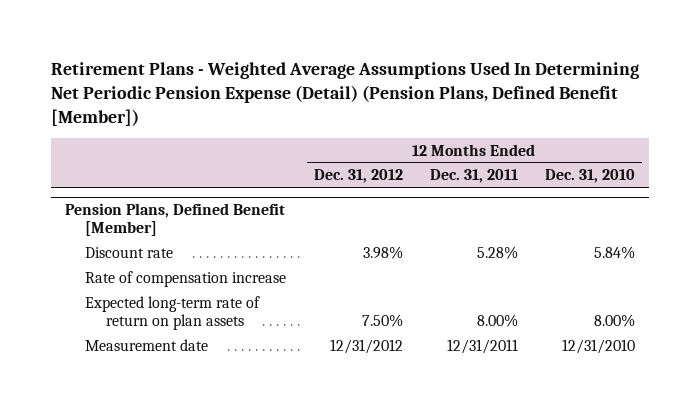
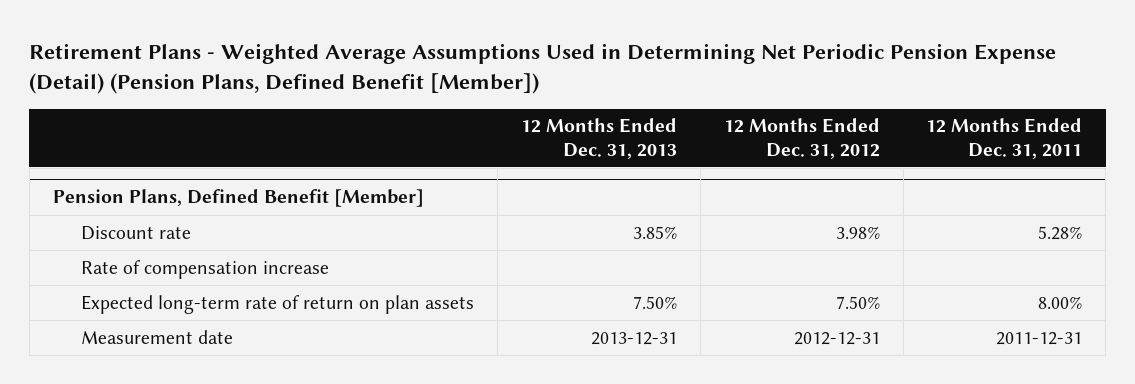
- Retirement Plans - Weighted Average Assumptions Used In Determining Net Periodic Pension Expense (Detail) (Pension Plans, Defined Benefit [Member])
+ Retirement Plans - Weighted Average Assumptions Used in Determining Net Periodic Pension Expense (Detail) (Pension Plans, Defined Benefit [Member])
- | 12 Months Ended Dec. 31, 2012 | 12 Months Ended Dec. 31, 2011 | 12 Months Ended Dec. 31, 2010
+ | 12 Months Ended Dec. 31, 2013 | 12 Months Ended Dec. 31, 2012 | 12 Months Ended Dec. 31, 2011
@ Pension Plans, Defined Benefit [Member]
- Measurement date | 12/31/2012 | 12/31/2011 | 12/31/2010
+ Measurement date | 2013-12-31 | 2012-12-31 | 2011-12-31

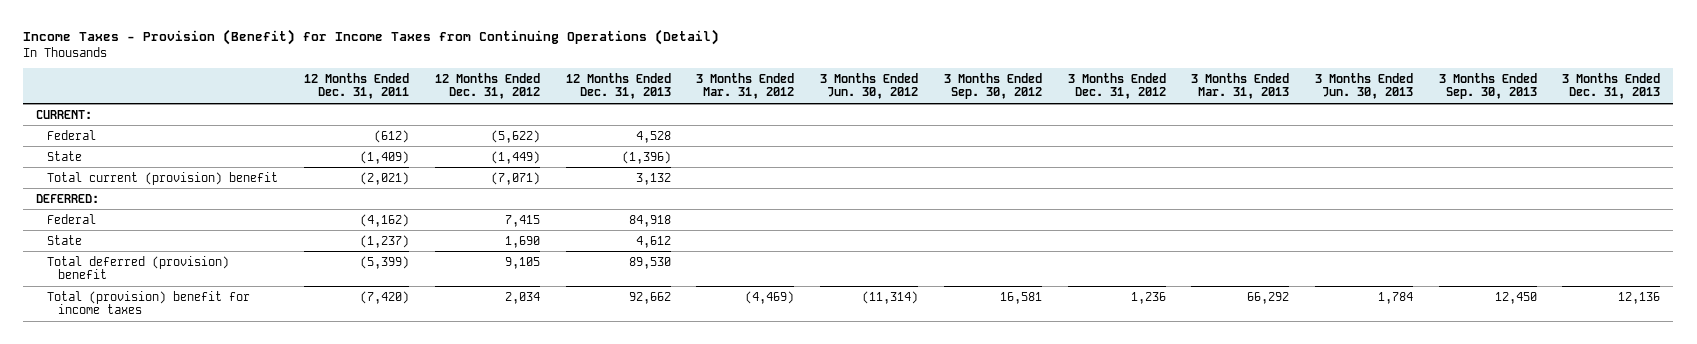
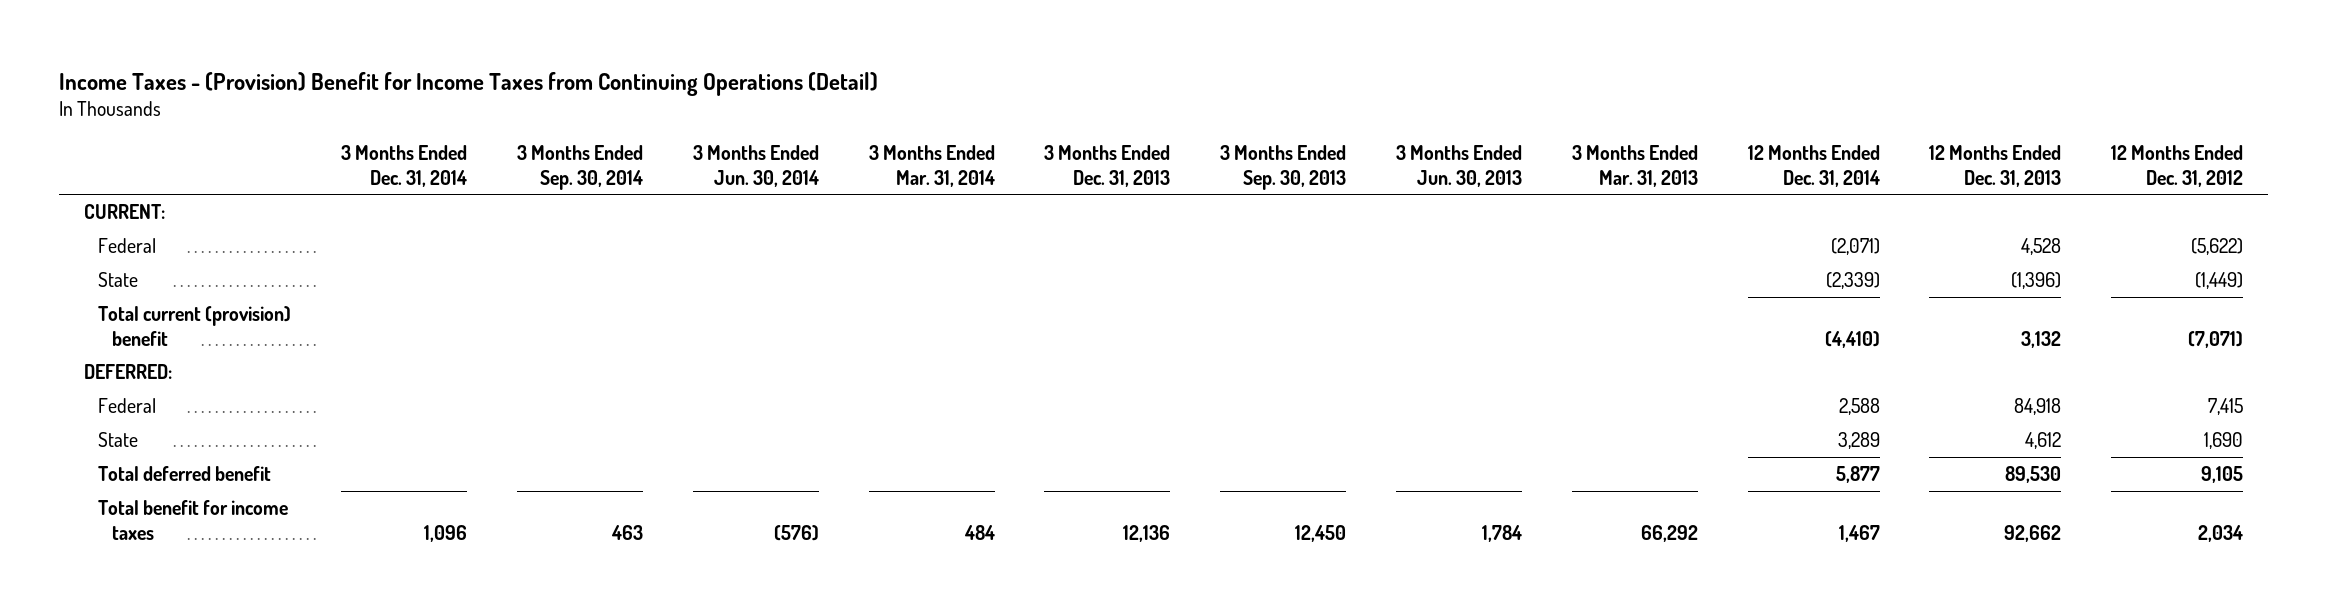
- Income Taxes - Provision (Benefit) for Income Taxes from Continuing Operations (Detail)
+ Income Taxes - (Provision) Benefit for Income Taxes from Continuing Operations (Detail)
- | 12 Months Ended Dec. 31, 2011 | 12 Months Ended Dec. 31, 2012 | 12 Months Ended Dec. 31, 2013 | 3 Months Ended Mar. 31, 2012 | 3 Months Ended Jun. 30, 2012 | 3 Months Ended Sep. 30, 2012 | 3 Months Ended Dec. 31, 2012 | 3 Months Ended Mar. 31, 2013 | 3 Months Ended Jun. 30, 2013 | 3 Months Ended Sep. 30, 2013 | 3 Months Ended Dec. 31, 2013
+ | 3 Months Ended Dec. 31, 2014 | 3 Months Ended Sep. 30, 2014 | 3 Months Ended Jun. 30, 2014 | 3 Months Ended Mar. 31, 2014 | 3 Months Ended Dec. 31, 2013 | 3 Months Ended Sep. 30, 2013 | 3 Months Ended Jun. 30, 2013 | 3 Months Ended Mar. 31, 2013 | 12 Months Ended Dec. 31, 2014 | 12 Months Ended Dec. 31, 2013 | 12 Months Ended Dec. 31, 2012
- Total deferred (provision) benefit | (5,399) | 9,105 | 89,530 | | | | | | | |
- Total (provision) benefit for income taxes | (7,420) | 2,034 | 92,662 | (4,469) | (11,314) | 16,581 | 1,236 | 66,292 | 1,784 | 12,450 | 12,136
+ Total deferred benefit | | | | | | | | | 5,877 | 89,530 | 9,105
+ Total benefit for income taxes | 1,096 | 463 | (576) | 484 | 12,136 | 12,450 | 1,784 | 66,292 | 1,467 | 92,662 | 2,034

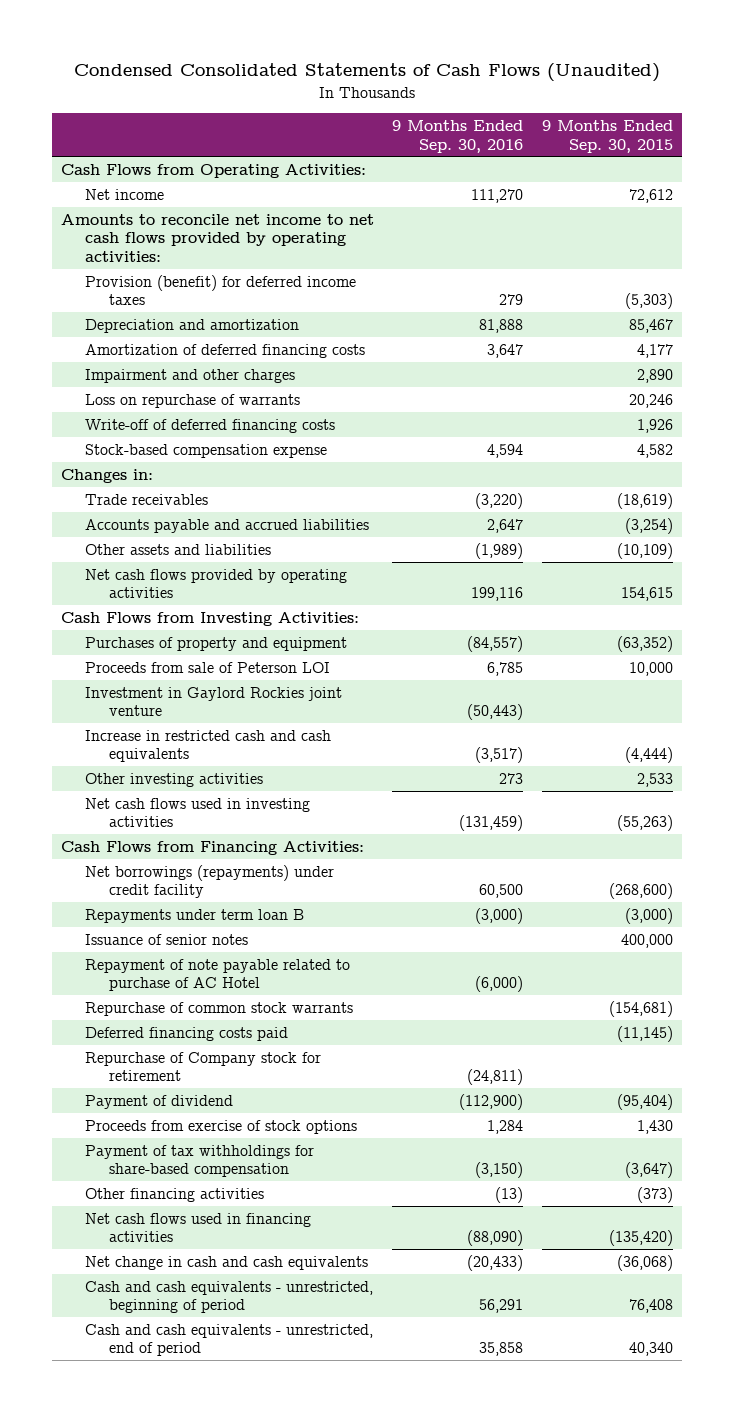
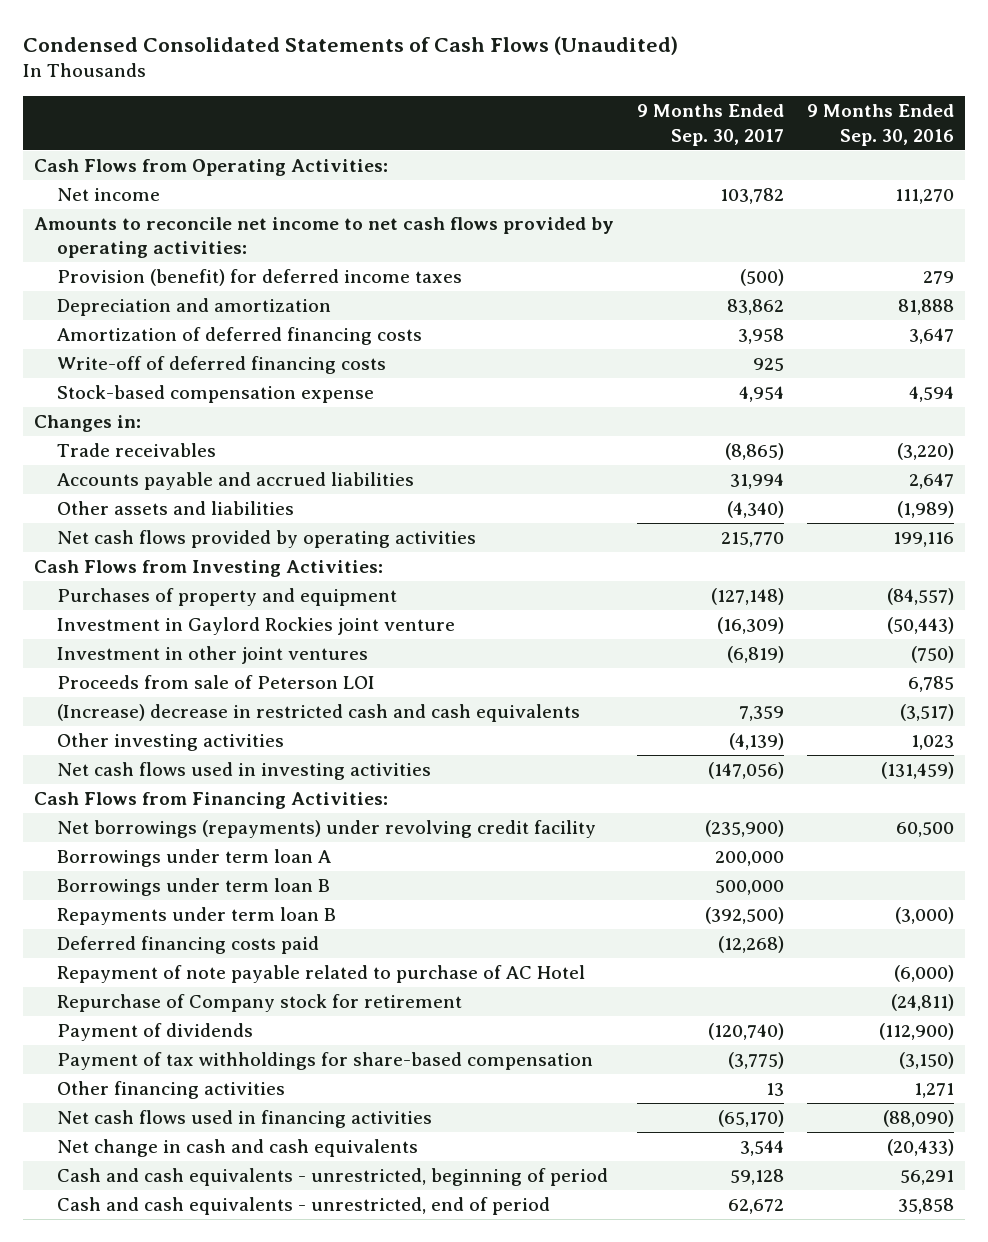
- | 9 Months Ended Sep. 30, 2016 | 9 Months Ended Sep. 30, 2015
+ | 9 Months Ended Sep. 30, 2017 | 9 Months Ended Sep. 30, 2016
- Impairment and other charges | | 2,890
- Loss on repurchase of warrants | | 20,246
- Increase in restricted cash and cash equivalents | (3,517) | (4,444)
- Other investing activities | 273 | 2,533
+ Investment in other joint ventures | (6,819) | (750)
moved down: Proceeds from sale of Peterson LOI | | 6,785
+ (Increase) decrease in restricted cash and cash equivalents | 7,359 | (3,517)
+ Other investing activities | (4,139) | 1,023
- Net borrowings (repayments) under credit facility | 60,500 | (268,600)
+ Net borrowings (repayments) under revolving credit facility | (235,900) | 60,500
+ Borrowings under term loan A | 200,000 |
+ Borrowings under term loan B | 500,000 |
- Issuance of senior notes | | 400,000
- Repurchase of common stock warrants | | (154,681)
moved down: Repayment of note payable related to purchase of AC Hotel | | (6,000)
- Payment of dividend | (112,900) | (95,404)
- Proceeds from exercise of stock options | 1,284 | 1,430
+ Payment of dividends | (120,740) | (112,900)
- Other financing activities | (13) | (373)
+ Other financing activities | 13 | 1,271

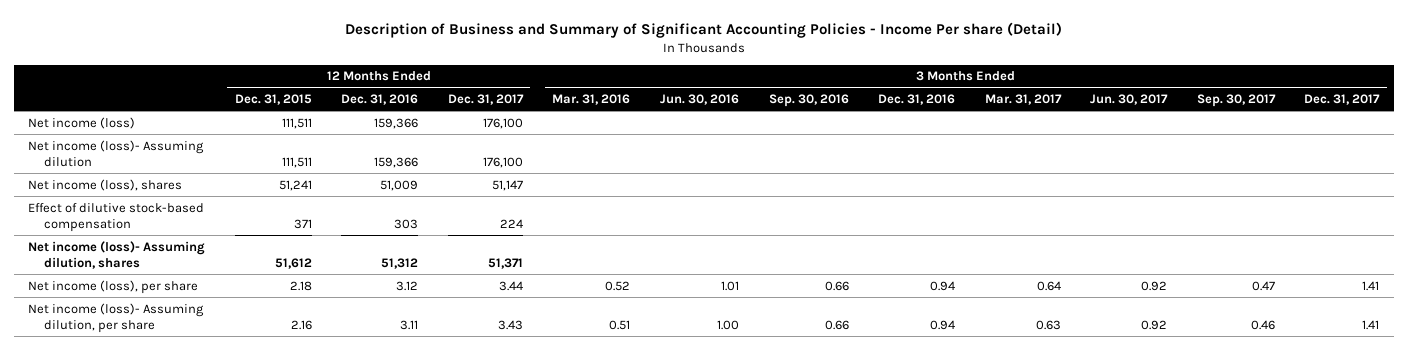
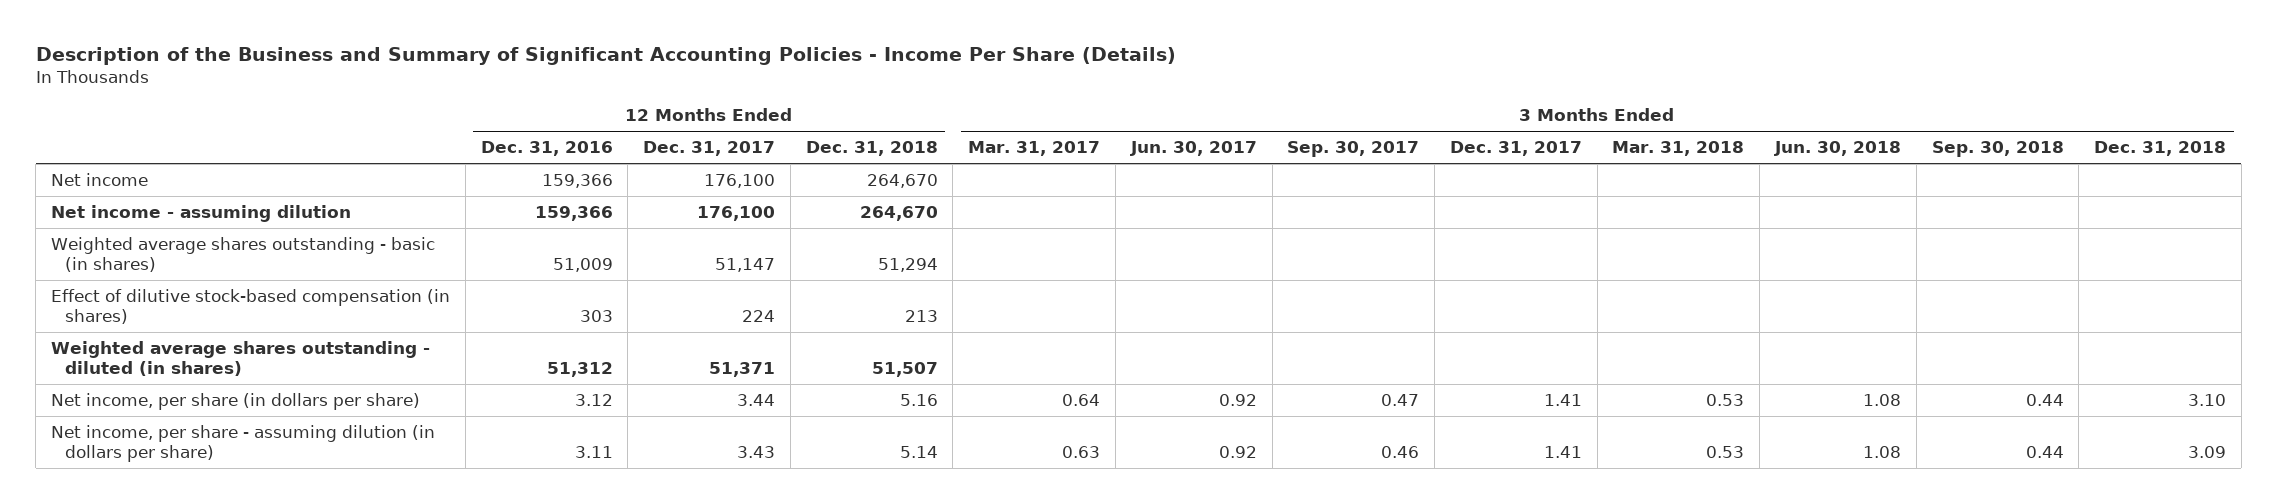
- Description of Business and Summary of Significant Accounting Policies - Income Per share (Detail)
+ Description of the Business and Summary of Significant Accounting Policies - Income Per Share (Details)
- | 12 Months Ended Dec. 31, 2015 | 12 Months Ended Dec. 31, 2016 | 12 Months Ended Dec. 31, 2017 | 3 Months Ended Mar. 31, 2016 | 3 Months Ended Jun. 30, 2016 | 3 Months Ended Sep. 30, 2016 | 3 Months Ended Dec. 31, 2016 | 3 Months Ended Mar. 31, 2017 | 3 Months Ended Jun. 30, 2017 | 3 Months Ended Sep. 30, 2017 | 3 Months Ended Dec. 31, 2017
+ | 12 Months Ended Dec. 31, 2016 | 12 Months Ended Dec. 31, 2017 | 12 Months Ended Dec. 31, 2018 | 3 Months Ended Mar. 31, 2017 | 3 Months Ended Jun. 30, 2017 | 3 Months Ended Sep. 30, 2017 | 3 Months Ended Dec. 31, 2017 | 3 Months Ended Mar. 31, 2018 | 3 Months Ended Jun. 30, 2018 | 3 Months Ended Sep. 30, 2018 | 3 Months Ended Dec. 31, 2018
- Net income (loss) | 111,511 | 159,366 | 176,100 | | | | | | | |
- Net income (loss)- Assuming dilution | 111,511 | 159,366 | 176,100 | | | | | | | |
- Net income (loss), shares | 51,241 | 51,009 | 51,147 | | | | | | | |
- Effect of dilutive stock-based compensation | 371 | 303 | 224 | | | | | | | |
- Net income (loss)- Assuming dilution, shares | 51,612 | 51,312 | 51,371 | | | | | | | |
- Net income (loss), per share | 2.18 | 3.12 | 3.44 | 0.52 | 1.01 | 0.66 | 0.94 | 0.64 | 0.92 | 0.47 | 1.41
- Net income (loss)- Assuming dilution, per share | 2.16 | 3.11 | 3.43 | 0.51 | 1.00 | 0.66 | 0.94 | 0.63 | 0.92 | 0.46 | 1.41
+ Net income | 159,366 | 176,100 | 264,670 | | | | | | | |
+ Net income - assuming dilution | 159,366 | 176,100 | 264,670 | | | | | | | |
+ Weighted average shares outstanding - basic (in shares) | 51,009 | 51,147 | 51,294 | | | | | | | |
+ Effect of dilutive stock-based compensation (in shares) | 303 | 224 | 213 | | | | | | | |
+ Weighted average shares outstanding - diluted (in shares) | 51,312 | 51,371 | 51,507 | | | | | | | |
+ Net income, per share (in dollars per share) | 3.12 | 3.44 | 5.16 | 0.64 | 0.92 | 0.47 | 1.41 | 0.53 | 1.08 | 0.44 | 3.10
+ Net income, per share - assuming dilution (in dollars per share) | 3.11 | 3.43 | 5.14 | 0.63 | 0.92 | 0.46 | 1.41 | 0.53 | 1.08 | 0.44 | 3.09

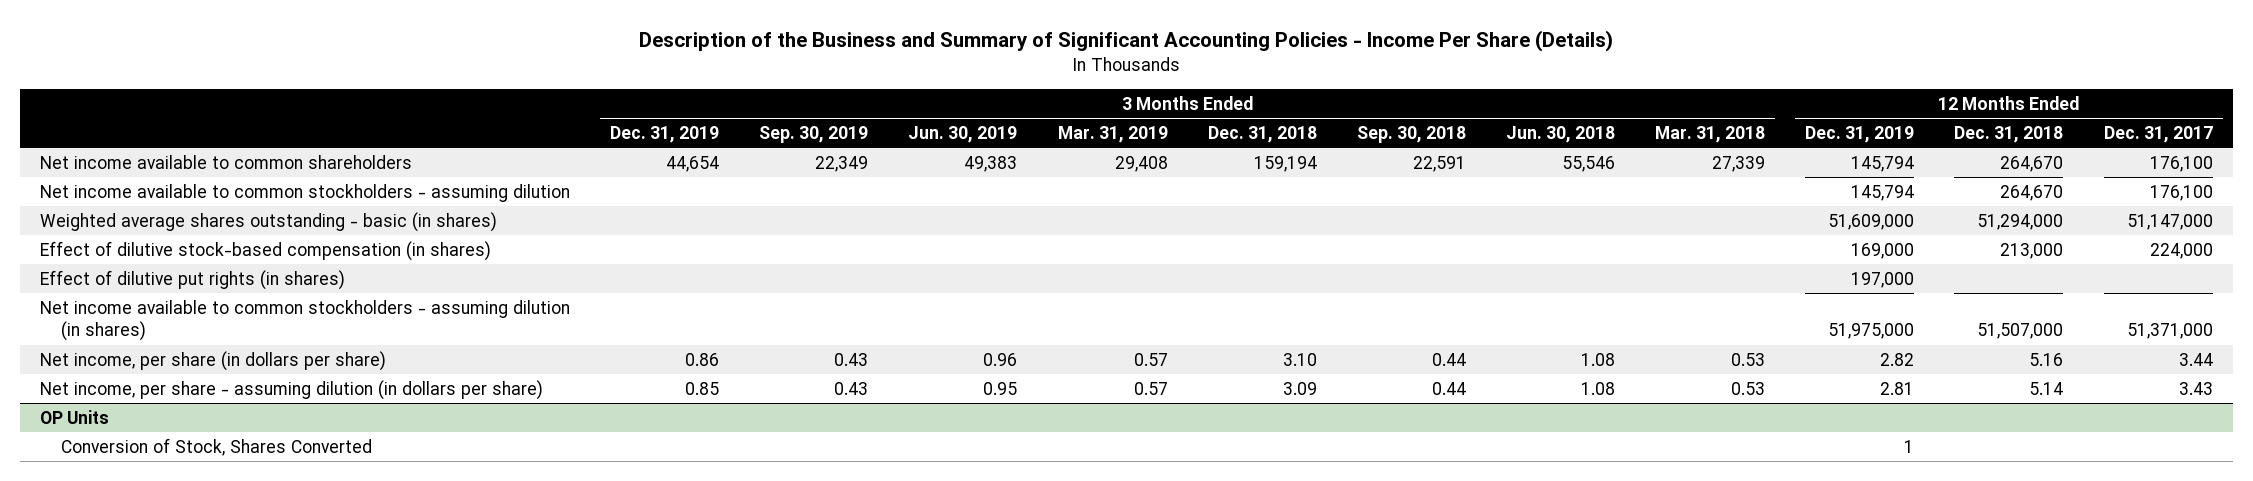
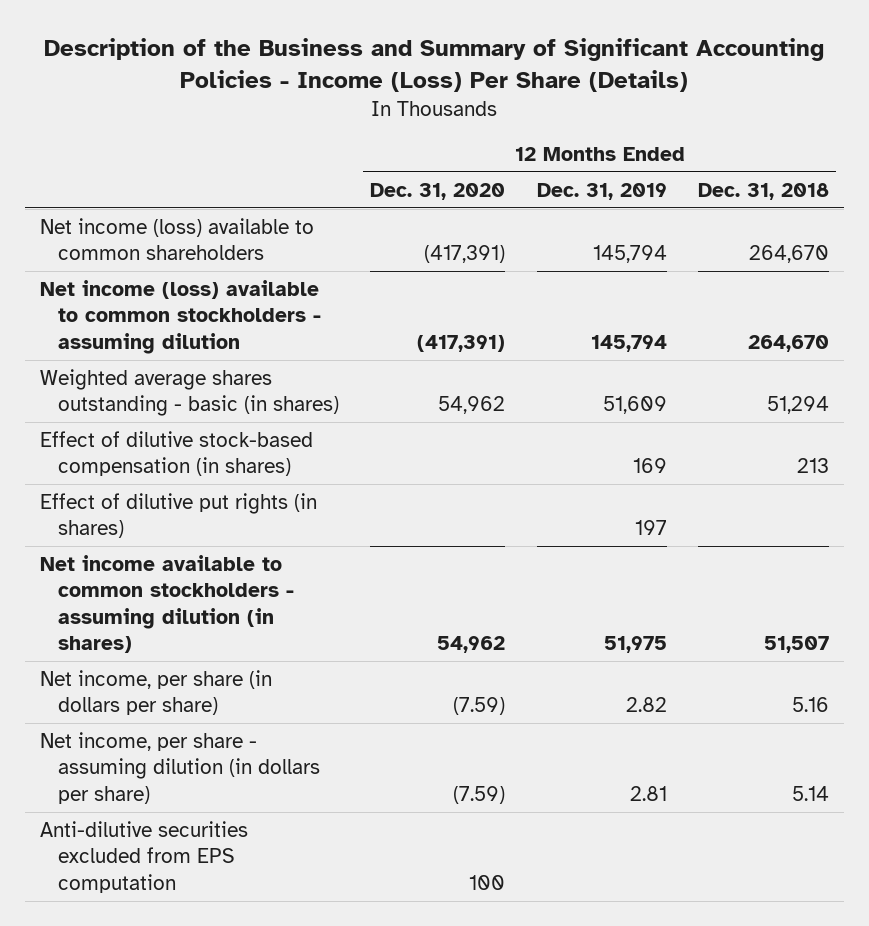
- Description of the Business and Summary of Significant Accounting Policies - Income Per Share (Details)
+ Description of the Business and Summary of Significant Accounting Policies - Income (Loss) Per Share (Details)
- | 3 Months Ended Dec. 31, 2019 | 3 Months Ended Sep. 30, 2019 | 3 Months Ended Jun. 30, 2019 | 3 Months Ended Mar. 31, 2019 | 3 Months Ended Dec. 31, 2018 | 3 Months Ended Sep. 30, 2018 | 3 Months Ended Jun. 30, 2018 | 3 Months Ended Mar. 31, 2018 | 12 Months Ended Dec. 31, 2019 | 12 Months Ended Dec. 31, 2018 | 12 Months Ended Dec. 31, 2017
+ | 12 Months Ended Dec. 31, 2020 | 12 Months Ended Dec. 31, 2019 | 12 Months Ended Dec. 31, 2018
- Net income available to common shareholders | 44,654 | 22,349 | 49,383 | 29,408 | 159,194 | 22,591 | 55,546 | 27,339 | 145,794 | 264,670 | 176,100
- Net income available to common stockholders - assuming dilution | | | | | | | | | 145,794 | 264,670 | 176,100
- Weighted average shares outstanding - basic (in shares) | | | | | | | | | 51,609,000 | 51,294,000 | 51,147,000
- Effect of dilutive stock-based compensation (in shares) | | | | | | | | | 169,000 | 213,000 | 224,000
- Effect of dilutive put rights (in shares) | | | | | | | | | 197,000 | |
- Net income available to common stockholders - assuming dilution (in shares) | | | | | | | | | 51,975,000 | 51,507,000 | 51,371,000
+ Net income (loss) available to common shareholders | (417,391) | 145,794 | 264,670
+ Net income (loss) available to common stockholders - assuming dilution | (417,391) | 145,794 | 264,670
+ Weighted average shares outstanding - basic (in shares) | 54,962 | 51,609 | 51,294
+ Effect of dilutive stock-based compensation (in shares) | | 169 | 213
+ Effect of dilutive put rights (in shares) | | 197 |
+ Net income available to common stockholders - assuming dilution (in shares) | 54,962 | 51,975 | 51,507
- OP Units
- Conversion of Stock, Shares Converted | | | | | | | | | 1 | |
+ Anti-dilutive securities excluded from EPS computation | 100 | |

